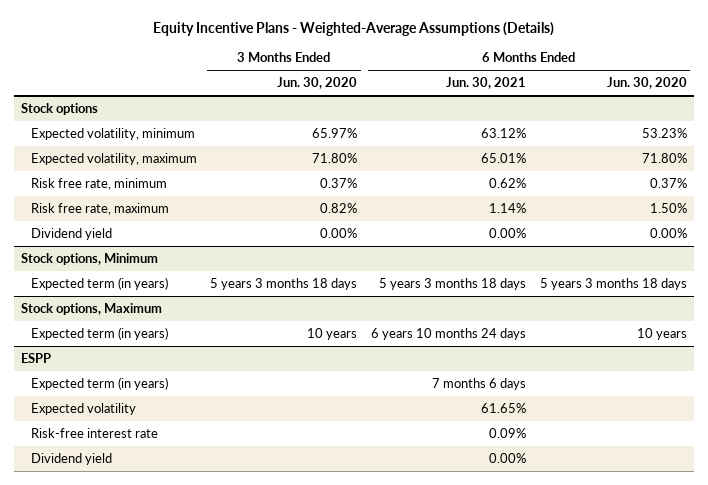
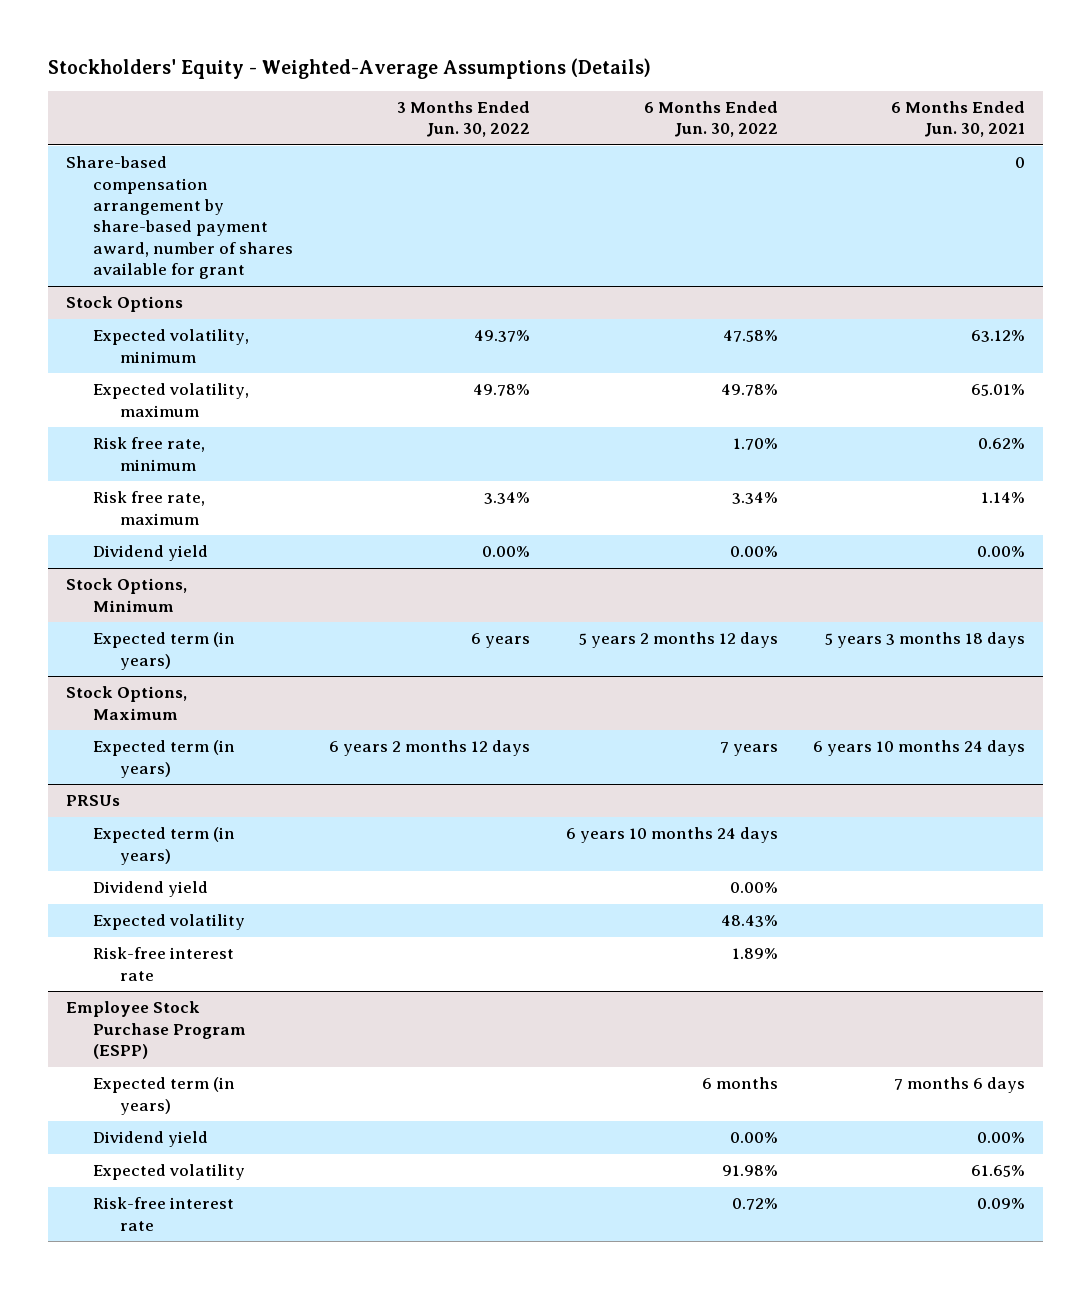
- Equity Incentive Plans - Weighted-Average Assumptions (Details)
+ Stockholders' Equity - Weighted-Average Assumptions (Details)
- | 3 Months Ended Jun. 30, 2020 | 6 Months Ended Jun. 30, 2021 | 6 Months Ended Jun. 30, 2020
+ | 3 Months Ended Jun. 30, 2022 | 6 Months Ended Jun. 30, 2022 | 6 Months Ended Jun. 30, 2021
- Stock options
+ Share-based compensation arrangement by share-based payment award, number of shares available for grant | | | 0
+ Stock Options
- Stock options, Minimum
+ Stock Options, Minimum
- Stock options, Maximum
+ Stock Options, Maximum
- ESPP
+ PRSUs
+ Expected term (in years) | | 6 years 10 months 24 days |
+ Dividend yield | | 0.00% |
+ Expected volatility | | 48.43% |
+ Risk-free interest rate | | 1.89% |
+ Employee Stock Purchase Program (ESPP)
+ Dividend yield | | 0.00% | 0.00%
- Dividend yield | | 0.00% |

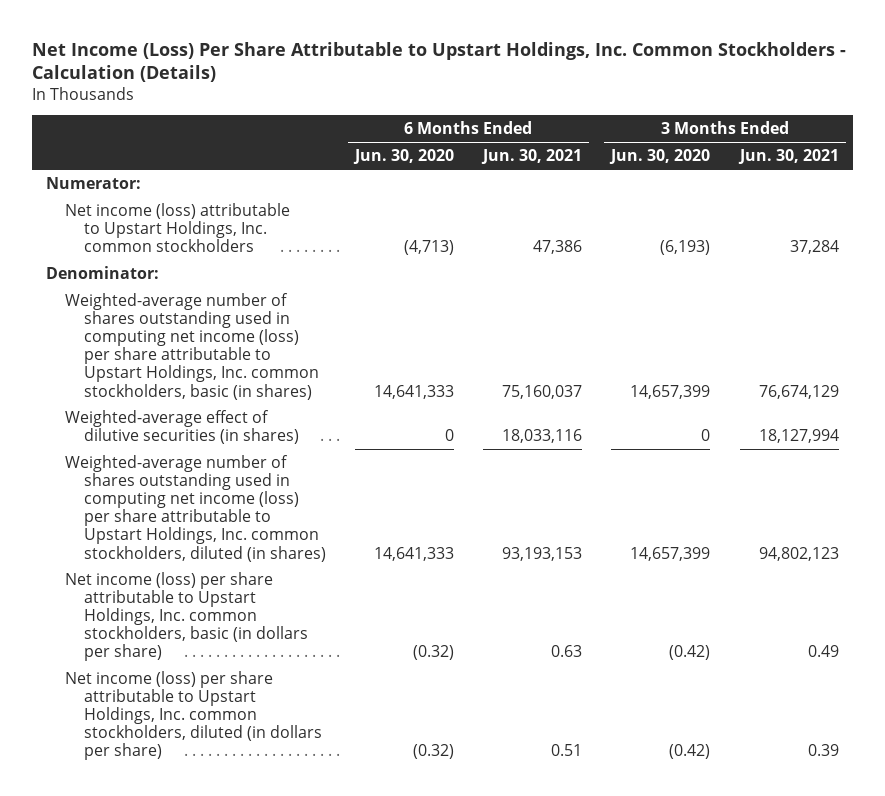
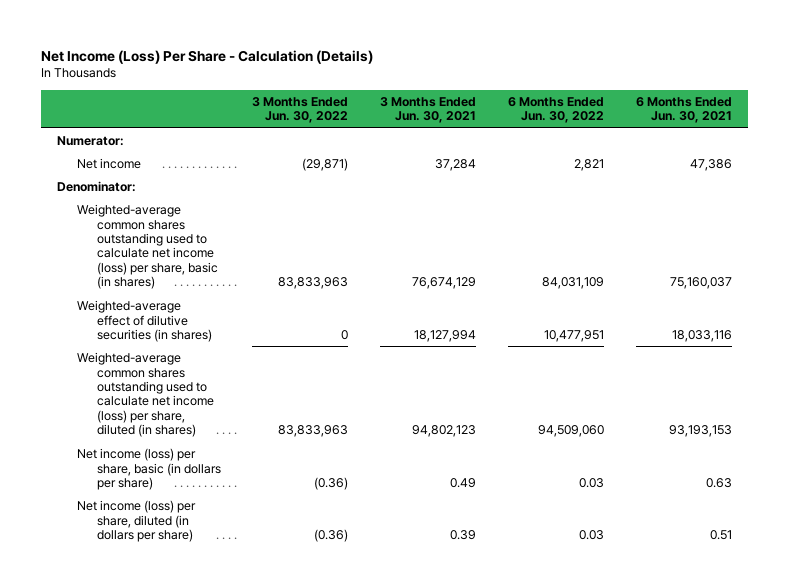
- Net Income (Loss) Per Share Attributable to Upstart Holdings, Inc. Common Stockholders - Calculation (Details)
+ Net Income (Loss) Per Share - Calculation (Details)
- | 6 Months Ended Jun. 30, 2020 | 6 Months Ended Jun. 30, 2021 | 3 Months Ended Jun. 30, 2020 | 3 Months Ended Jun. 30, 2021
+ | 3 Months Ended Jun. 30, 2022 | 3 Months Ended Jun. 30, 2021 | 6 Months Ended Jun. 30, 2022 | 6 Months Ended Jun. 30, 2021
- Net income (loss) attributable to Upstart Holdings, Inc. common stockholders | (4,713) | 47,386 | (6,193) | 37,284
+ Net income | (29,871) | 37,284 | 2,821 | 47,386
- Weighted-average number of shares outstanding used in computing net income (loss) per share attributable to Upstart Holdings, Inc. common stockholders, basic (in shares) | 14,641,333 | 75,160,037 | 14,657,399 | 76,674,129
+ Weighted-average common shares outstanding used to calculate net income (loss) per share, basic (in shares) | 83,833,963 | 76,674,129 | 84,031,109 | 75,160,037
- Weighted-average number of shares outstanding used in computing net income (loss) per share attributable to Upstart Holdings, Inc. common stockholders, diluted (in shares) | 14,641,333 | 93,193,153 | 14,657,399 | 94,802,123
- Net income (loss) per share attributable to Upstart Holdings, Inc. common stockholders, basic (in dollars per share) | (0.32) | 0.63 | (0.42) | 0.49
- Net income (loss) per share attributable to Upstart Holdings, Inc. common stockholders, diluted (in dollars per share) | (0.32) | 0.51 | (0.42) | 0.39
+ Weighted-average common shares outstanding used to calculate net income (loss) per share, diluted (in shares) | 83,833,963 | 94,802,123 | 94,509,060 | 93,193,153
+ Net income (loss) per share, basic (in dollars per share) | (0.36) | 0.49 | 0.03 | 0.63
+ Net income (loss) per share, diluted (in dollars per share) | (0.36) | 0.39 | 0.03 | 0.51

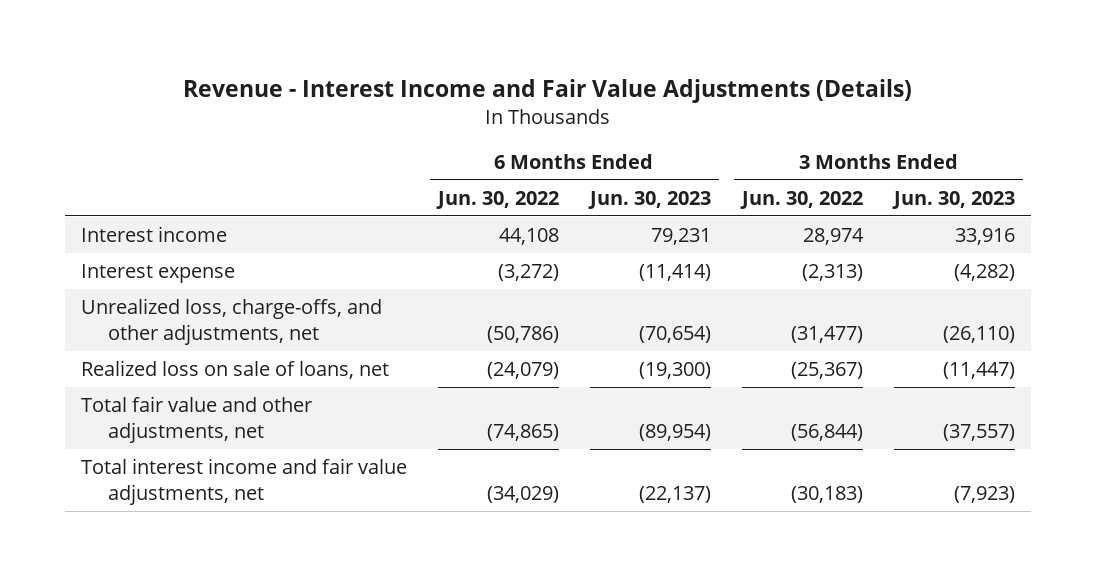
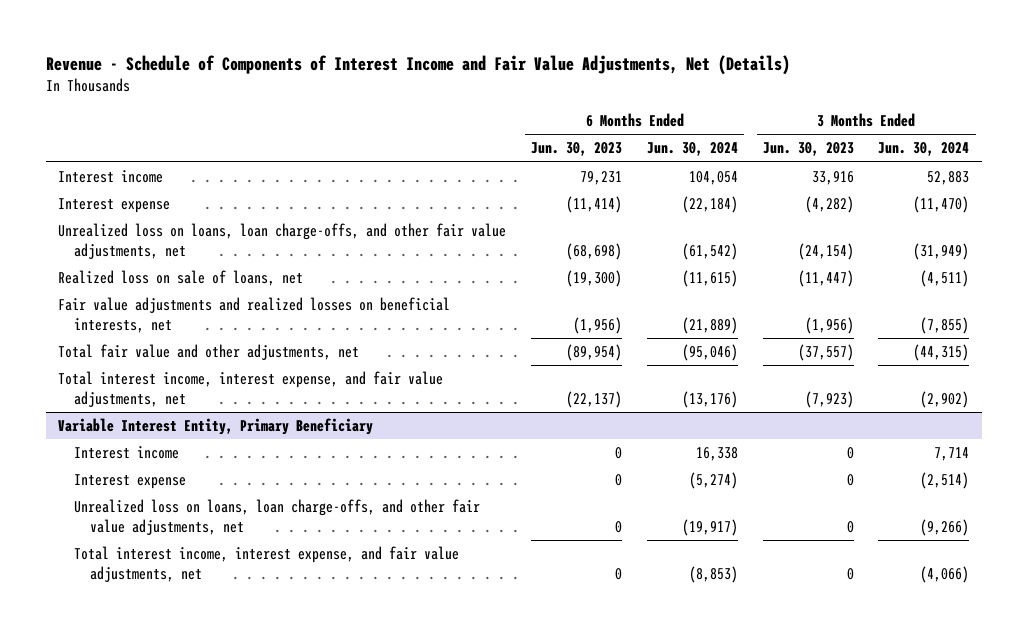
- Revenue - Interest Income and Fair Value Adjustments (Details)
+ Revenue - Schedule of Components of Interest Income and Fair Value Adjustments, Net (Details)
- | 6 Months Ended Jun. 30, 2022 | 6 Months Ended Jun. 30, 2023 | 3 Months Ended Jun. 30, 2022 | 3 Months Ended Jun. 30, 2023
+ | 6 Months Ended Jun. 30, 2023 | 6 Months Ended Jun. 30, 2024 | 3 Months Ended Jun. 30, 2023 | 3 Months Ended Jun. 30, 2024
- Unrealized loss, charge-offs, and other adjustments, net | (50,786) | (70,654) | (31,477) | (26,110)
+ Unrealized loss on loans, loan charge-offs, and other fair value adjustments, net | (68,698) | (61,542) | (24,154) | (31,949)
+ Fair value adjustments and realized losses on beneficial interests, net | (1,956) | (21,889) | (1,956) | (7,855)
- Total interest income and fair value adjustments, net | (34,029) | (22,137) | (30,183) | (7,923)
+ Total interest income, interest expense, and fair value adjustments, net | (22,137) | (13,176) | (7,923) | (2,902)
+ Variable Interest Entity, Primary Beneficiary
+ Interest income | 0 | 16,338 | 0 | 7,714
+ Interest expense | 0 | (5,274) | 0 | (2,514)
+ Unrealized loss on loans, loan charge-offs, and other fair value adjustments, net | 0 | (19,917) | 0 | (9,266)
+ Total interest income, interest expense, and fair value adjustments, net | 0 | (8,853) | 0 | (4,066)

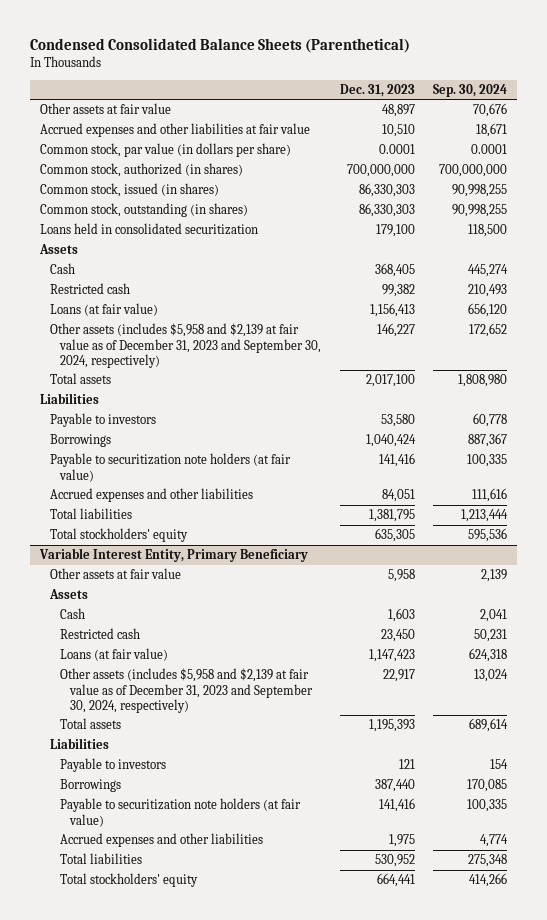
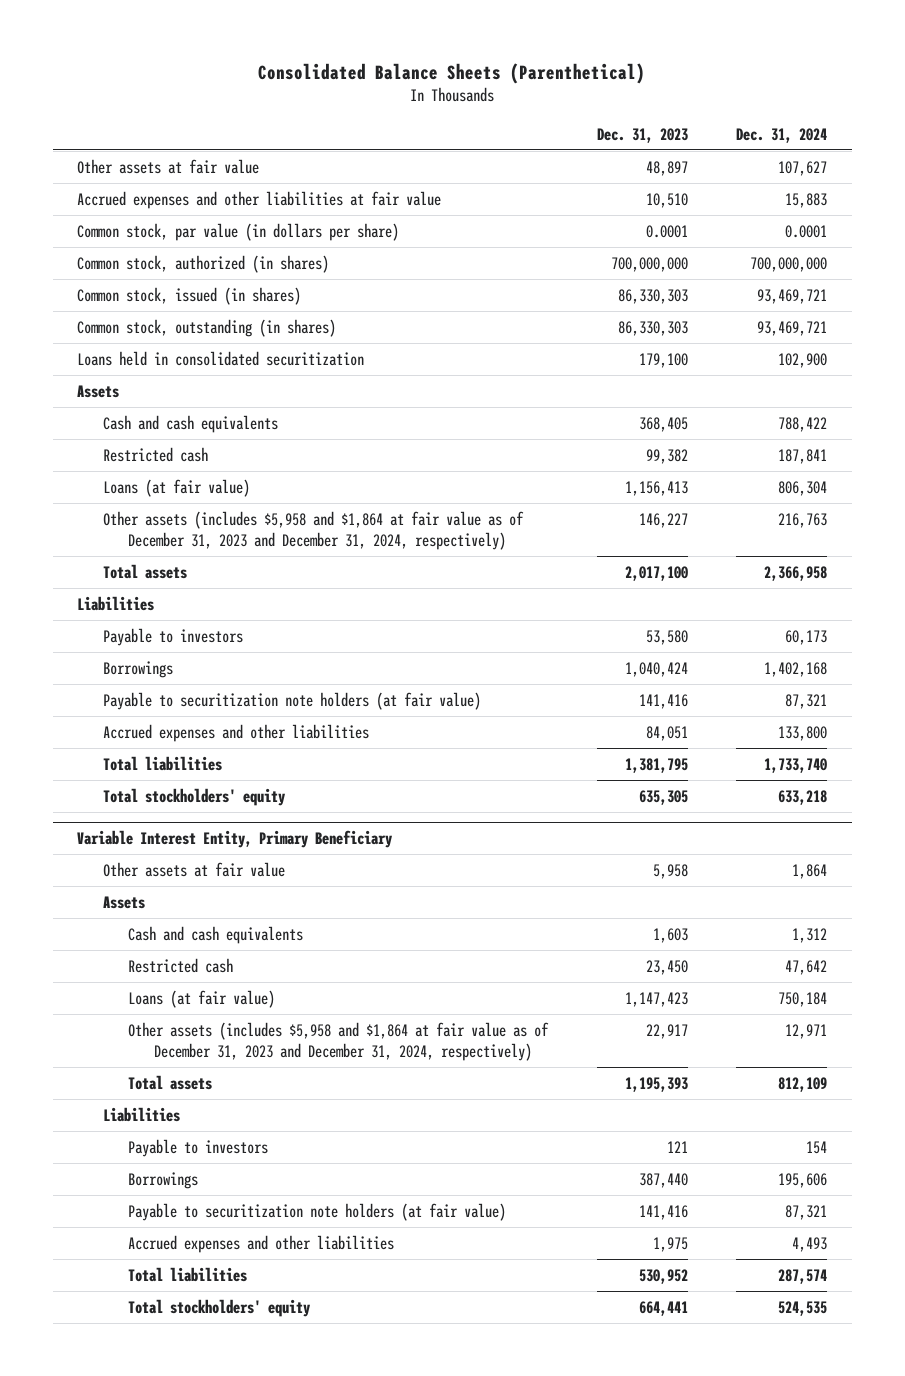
- Condensed Consolidated Balance Sheets (Parenthetical)
+ Consolidated Balance Sheets (Parenthetical)
- | Dec. 31, 2023 | Sep. 30, 2024
+ | Dec. 31, 2023 | Dec. 31, 2024
- Cash | 368,405 | 445,274
+ Cash and cash equivalents | 368,405 | 788,422
- Other assets (includes $5,958 and $2,139 at fair value as of December 31, 2023 and September 30, 2024, respectively) | 146,227 | 172,652
+ Other assets (includes $5,958 and $1,864 at fair value as of December 31, 2023 and December 31, 2024, respectively) | 146,227 | 216,763
@ Variable Interest Entity, Primary Beneficiary
- Cash | 1,603 | 2,041
+ Cash and cash equivalents | 1,603 | 1,312
- Other assets (includes $5,958 and $2,139 at fair value as of December 31, 2023 and September 30, 2024, respectively) | 22,917 | 13,024
+ Other assets (includes $5,958 and $1,864 at fair value as of December 31, 2023 and December 31, 2024, respectively) | 22,917 | 12,971

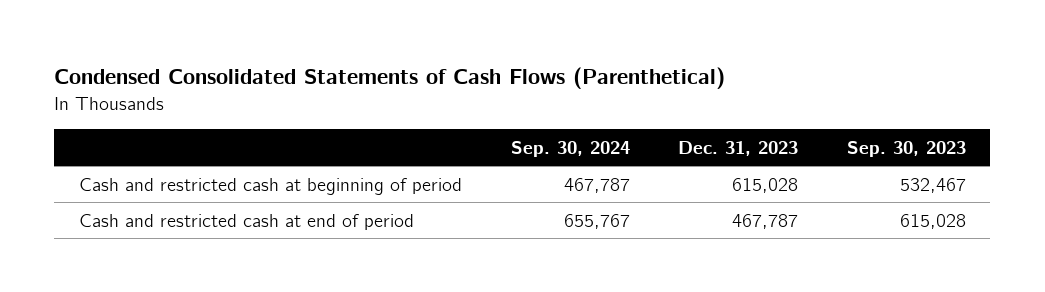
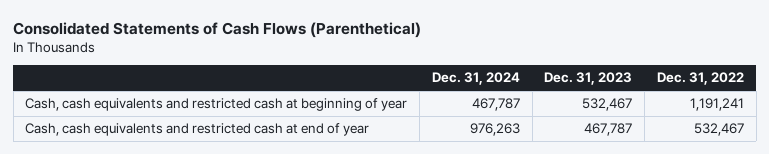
- Condensed Consolidated Statements of Cash Flows (Parenthetical)
+ Consolidated Statements of Cash Flows (Parenthetical)
- | Sep. 30, 2024 | Dec. 31, 2023 | Sep. 30, 2023
+ | Dec. 31, 2024 | Dec. 31, 2023 | Dec. 31, 2022
- Cash and restricted cash at beginning of period | 467,787 | 615,028 | 532,467
- Cash and restricted cash at end of period | 655,767 | 467,787 | 615,028
+ Cash, cash equivalents and restricted cash at beginning of year | 467,787 | 532,467 | 1,191,241
+ Cash, cash equivalents and restricted cash at end of year | 976,263 | 467,787 | 532,467

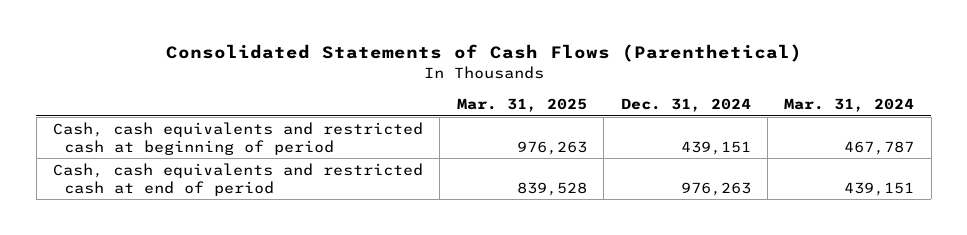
- | Dec. 31, 2024 | Dec. 31, 2023 | Dec. 31, 2022
+ | Mar. 31, 2025 | Dec. 31, 2024 | Mar. 31, 2024
- Cash, cash equivalents and restricted cash at beginning of year | 467,787 | 532,467 | 1,191,241
- Cash, cash equivalents and restricted cash at end of year | 976,263 | 467,787 | 532,467
+ Cash, cash equivalents and restricted cash at beginning of period | 976,263 | 439,151 | 467,787
+ Cash, cash equivalents and restricted cash at end of period | 839,528 | 976,263 | 439,151

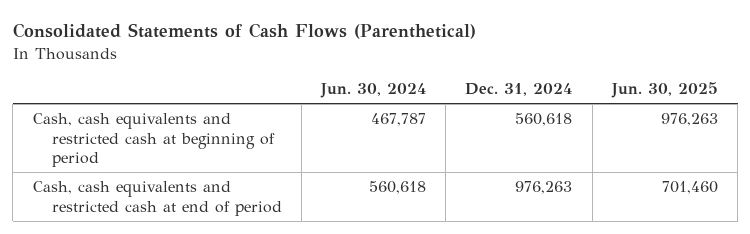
- | Mar. 31, 2025 | Dec. 31, 2024 | Mar. 31, 2024
+ | Jun. 30, 2024 | Dec. 31, 2024 | Jun. 30, 2025
- Cash, cash equivalents and restricted cash at beginning of period | 976,263 | 439,151 | 467,787
+ Cash, cash equivalents and restricted cash at beginning of period | 467,787 | 560,618 | 976,263

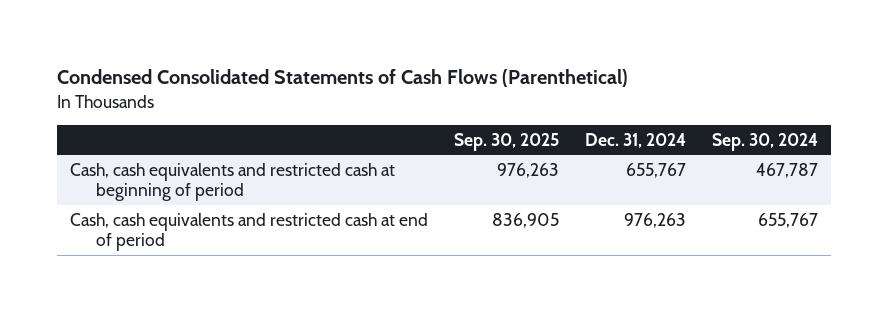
- Consolidated Statements of Cash Flows (Parenthetical)
+ Condensed Consolidated Statements of Cash Flows (Parenthetical)
- | Jun. 30, 2024 | Dec. 31, 2024 | Jun. 30, 2025
+ | Sep. 30, 2025 | Dec. 31, 2024 | Sep. 30, 2024
- Cash, cash equivalents and restricted cash at beginning of period | 467,787 | 560,618 | 976,263
+ Cash, cash equivalents and restricted cash at beginning of period | 976,263 | 655,767 | 467,787

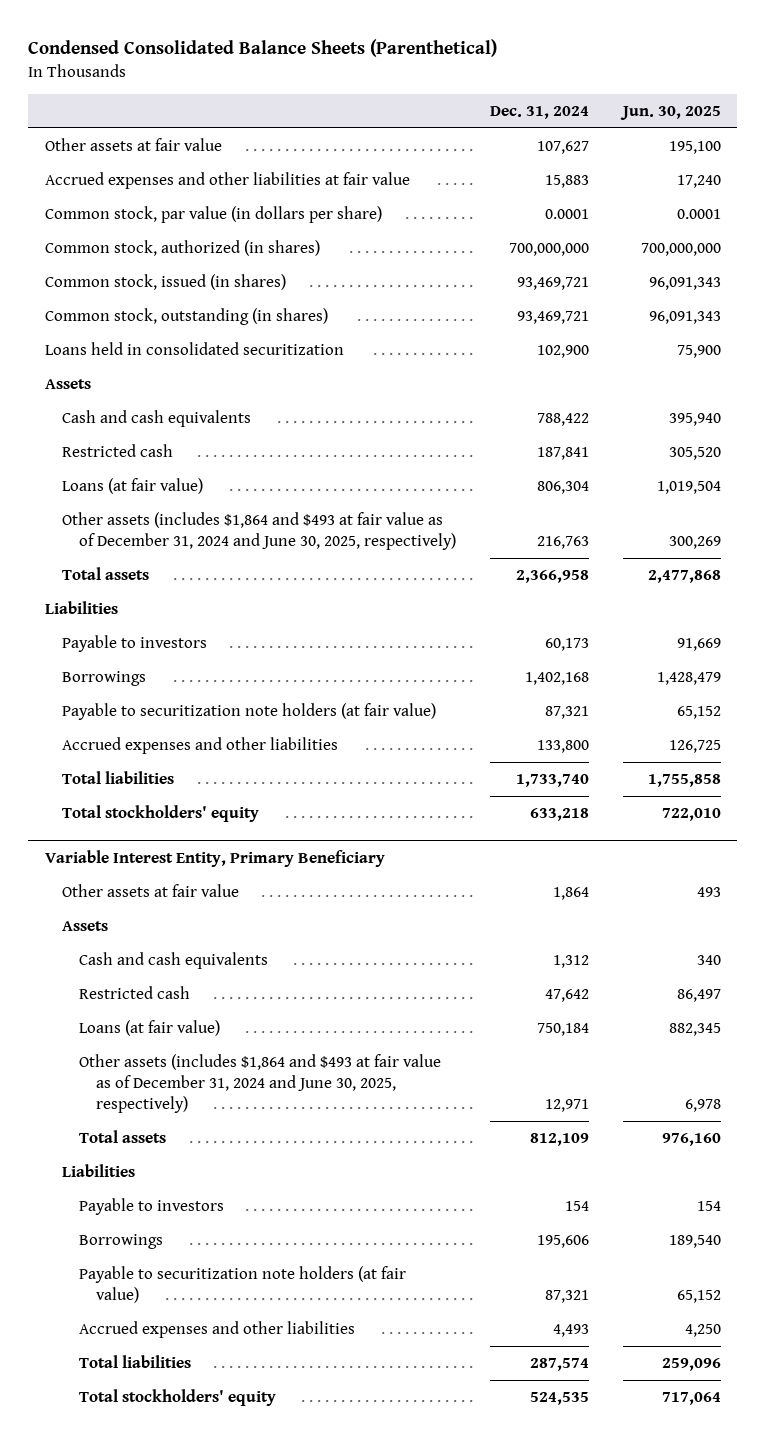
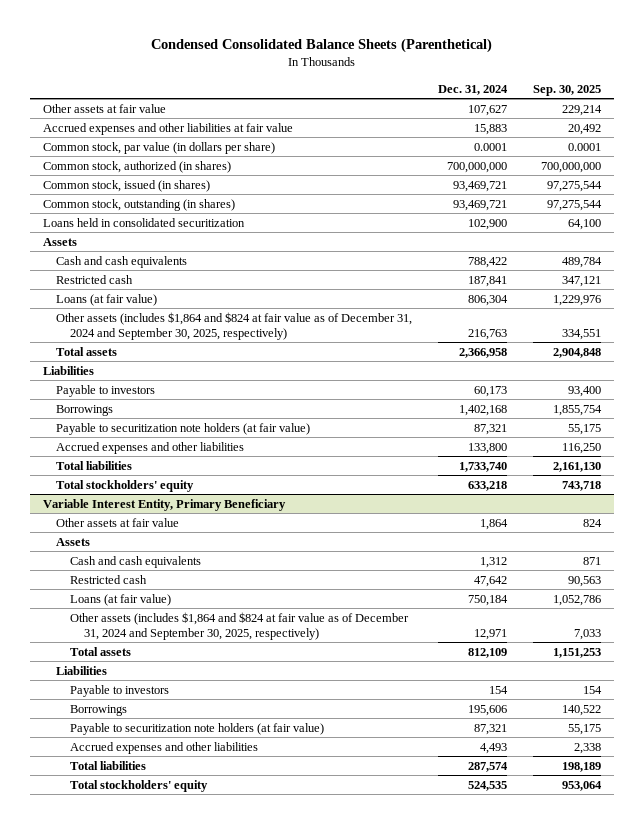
- | Dec. 31, 2024 | Jun. 30, 2025
+ | Dec. 31, 2024 | Sep. 30, 2025
- Other assets (includes $1,864 and $493 at fair value as of December 31, 2024 and June 30, 2025, respectively) | 216,763 | 300,269
+ Other assets (includes $1,864 and $824 at fair value as of December 31, 2024 and September 30, 2025, respectively) | 216,763 | 334,551
@ Variable Interest Entity, Primary Beneficiary
- Other assets (includes $1,864 and $493 at fair value as of December 31, 2024 and June 30, 2025, respectively) | 12,971 | 6,978
+ Other assets (includes $1,864 and $824 at fair value as of December 31, 2024 and September 30, 2025, respectively) | 12,971 | 7,033

